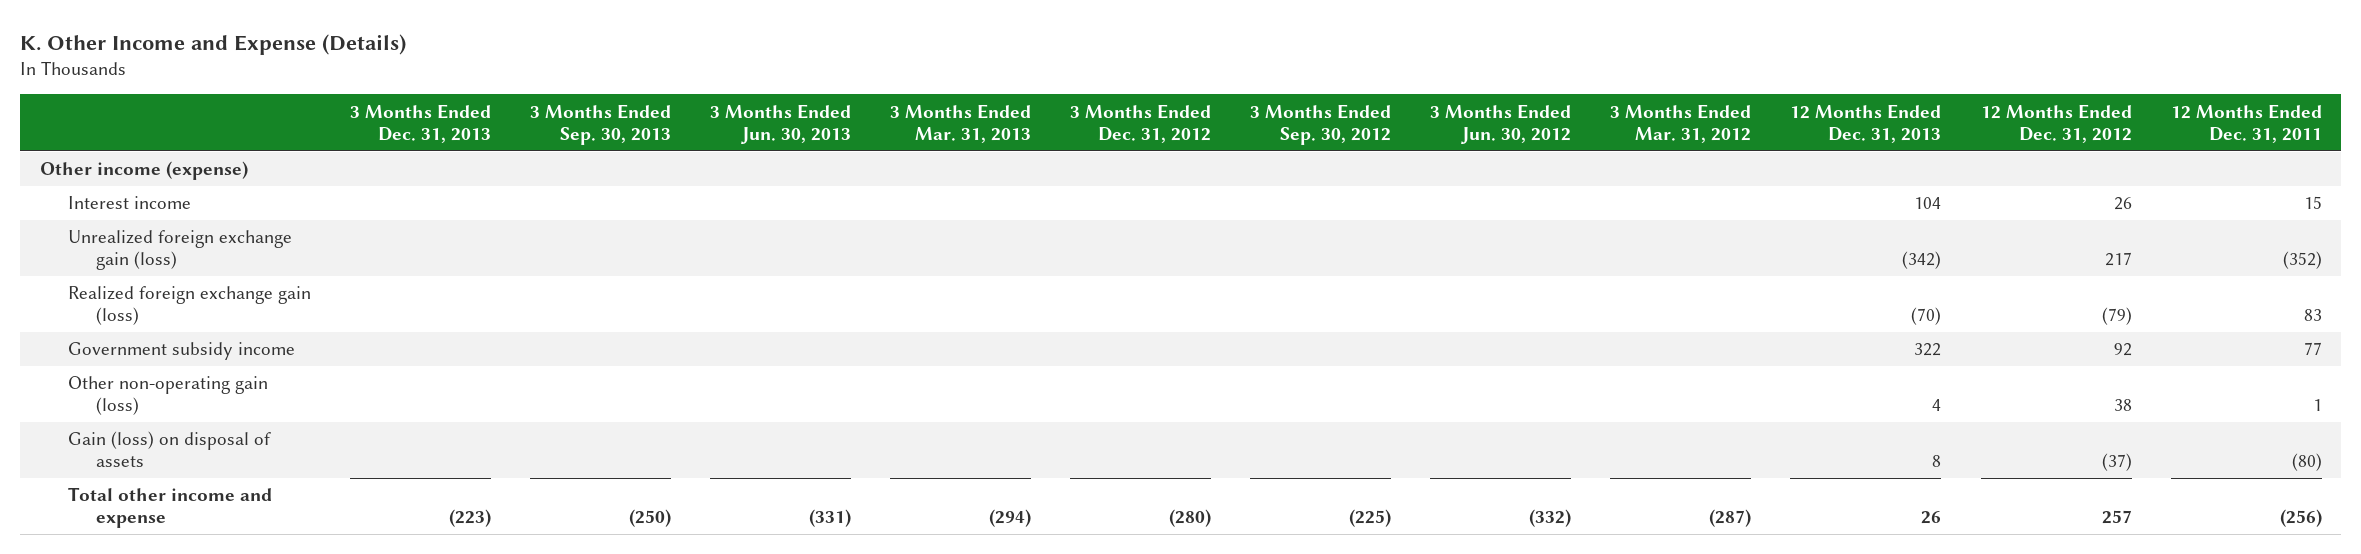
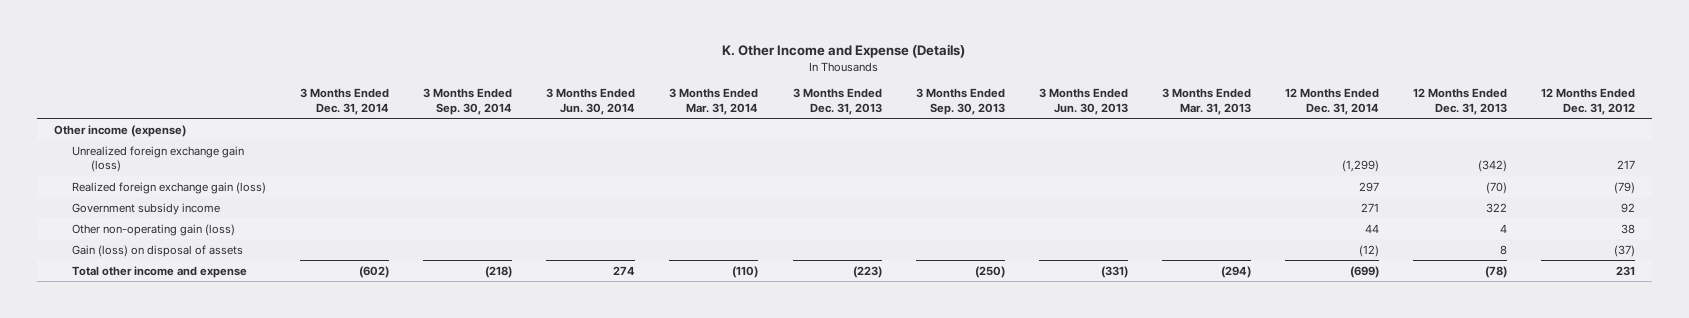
- | 3 Months Ended Dec. 31, 2013 | 3 Months Ended Sep. 30, 2013 | 3 Months Ended Jun. 30, 2013 | 3 Months Ended Mar. 31, 2013 | 3 Months Ended Dec. 31, 2012 | 3 Months Ended Sep. 30, 2012 | 3 Months Ended Jun. 30, 2012 | 3 Months Ended Mar. 31, 2012 | 12 Months Ended Dec. 31, 2013 | 12 Months Ended Dec. 31, 2012 | 12 Months Ended Dec. 31, 2011
+ | 3 Months Ended Dec. 31, 2014 | 3 Months Ended Sep. 30, 2014 | 3 Months Ended Jun. 30, 2014 | 3 Months Ended Mar. 31, 2014 | 3 Months Ended Dec. 31, 2013 | 3 Months Ended Sep. 30, 2013 | 3 Months Ended Jun. 30, 2013 | 3 Months Ended Mar. 31, 2013 | 12 Months Ended Dec. 31, 2014 | 12 Months Ended Dec. 31, 2013 | 12 Months Ended Dec. 31, 2012
- Interest income | | | | | | | | | 104 | 26 | 15
- Total other income and expense | (223) | (250) | (331) | (294) | (280) | (225) | (332) | (287) | 26 | 257 | (256)
+ Total other income and expense | (602) | (218) | 274 | (110) | (223) | (250) | (331) | (294) | (699) | (78) | 231

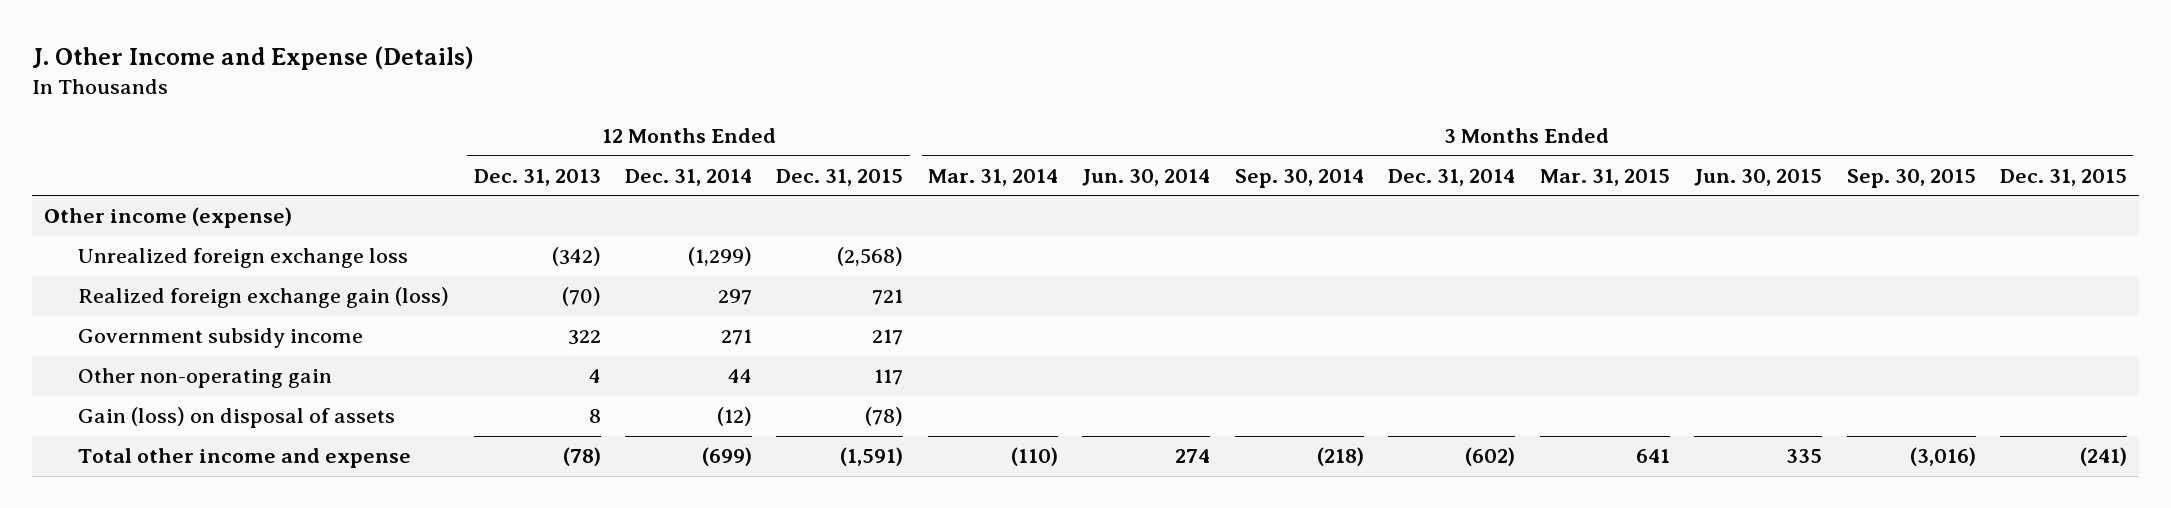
- K. Other Income and Expense (Details)
+ J. Other Income and Expense (Details)
- | 3 Months Ended Dec. 31, 2014 | 3 Months Ended Sep. 30, 2014 | 3 Months Ended Jun. 30, 2014 | 3 Months Ended Mar. 31, 2014 | 3 Months Ended Dec. 31, 2013 | 3 Months Ended Sep. 30, 2013 | 3 Months Ended Jun. 30, 2013 | 3 Months Ended Mar. 31, 2013 | 12 Months Ended Dec. 31, 2014 | 12 Months Ended Dec. 31, 2013 | 12 Months Ended Dec. 31, 2012
+ | 12 Months Ended Dec. 31, 2013 | 12 Months Ended Dec. 31, 2014 | 12 Months Ended Dec. 31, 2015 | 3 Months Ended Mar. 31, 2014 | 3 Months Ended Jun. 30, 2014 | 3 Months Ended Sep. 30, 2014 | 3 Months Ended Dec. 31, 2014 | 3 Months Ended Mar. 31, 2015 | 3 Months Ended Jun. 30, 2015 | 3 Months Ended Sep. 30, 2015 | 3 Months Ended Dec. 31, 2015
- Unrealized foreign exchange gain (loss) | | | | | | | | | (1,299) | (342) | 217
+ Unrealized foreign exchange loss | (342) | (1,299) | (2,568) | | | | | | | |
- Other non-operating gain (loss) | | | | | | | | | 44 | 4 | 38
+ Other non-operating gain | 4 | 44 | 117 | | | | | | | |

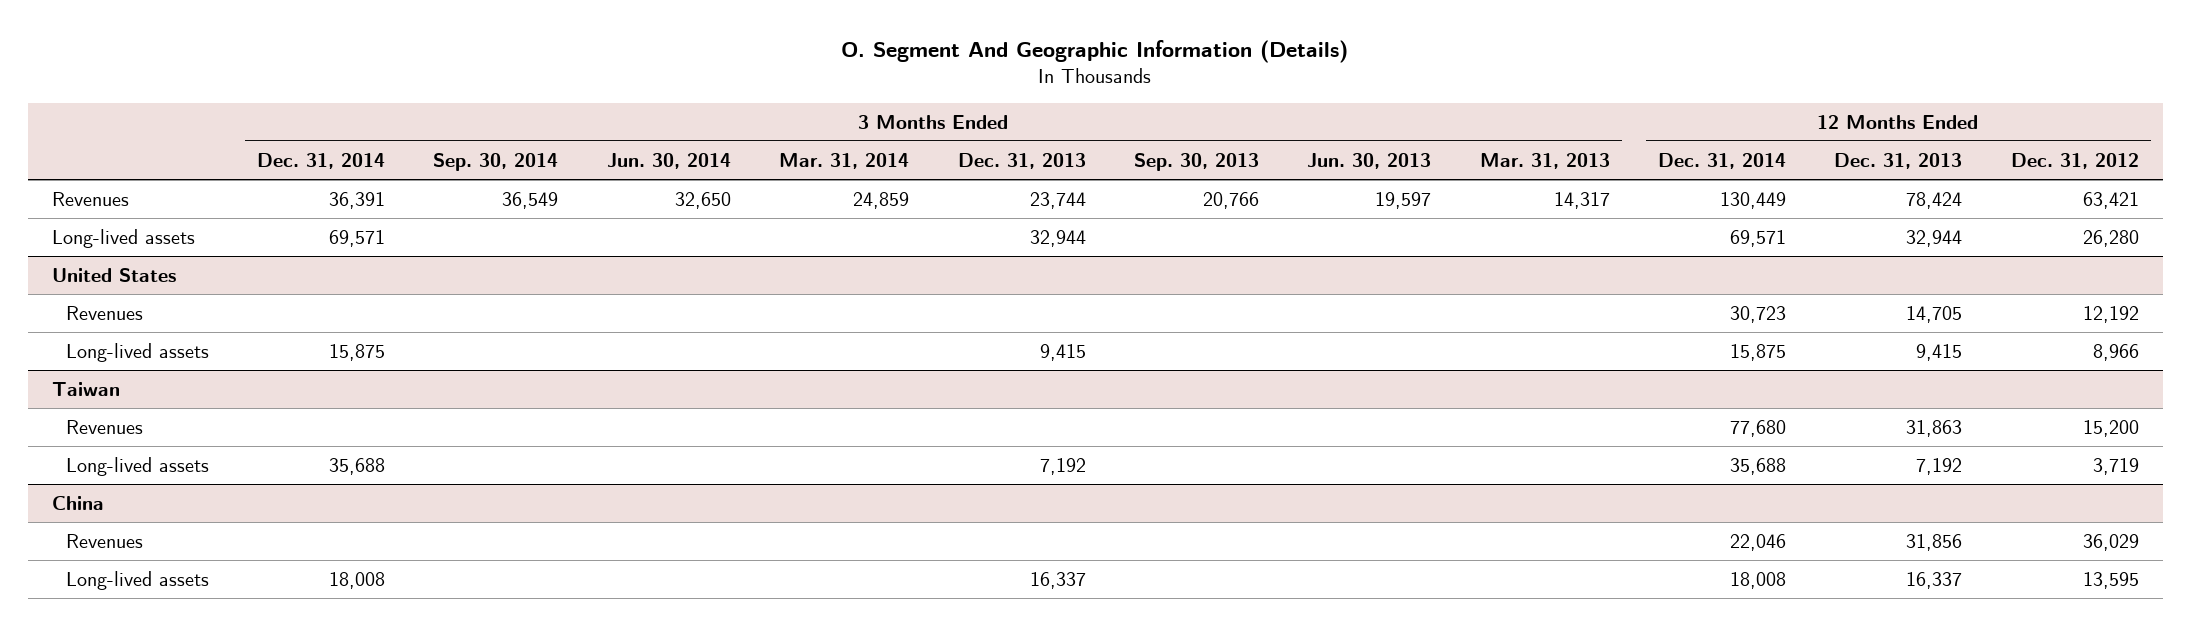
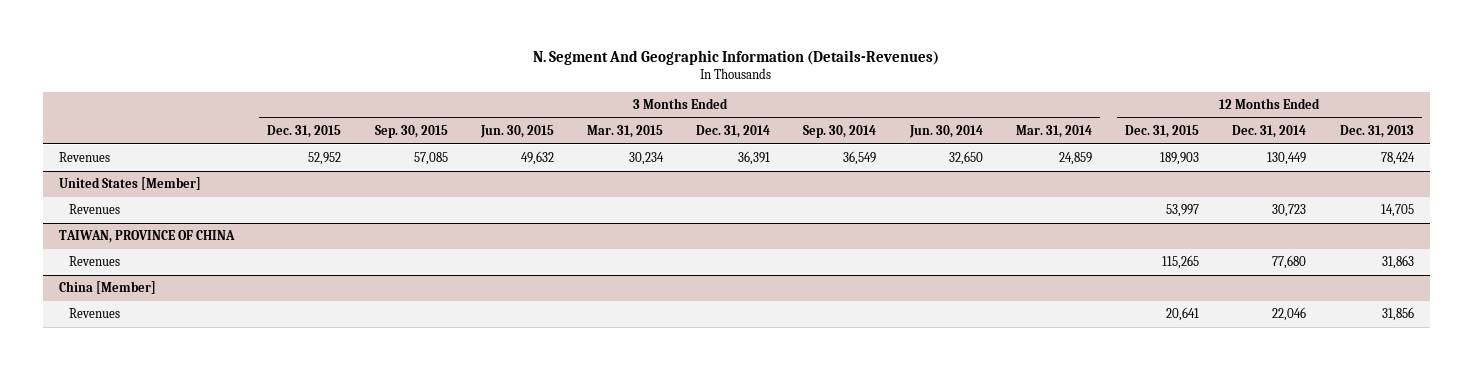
- O. Segment And Geographic Information (Details)
+ N. Segment And Geographic Information (Details-Revenues)
- | 3 Months Ended Dec. 31, 2014 | 3 Months Ended Sep. 30, 2014 | 3 Months Ended Jun. 30, 2014 | 3 Months Ended Mar. 31, 2014 | 3 Months Ended Dec. 31, 2013 | 3 Months Ended Sep. 30, 2013 | 3 Months Ended Jun. 30, 2013 | 3 Months Ended Mar. 31, 2013 | 12 Months Ended Dec. 31, 2014 | 12 Months Ended Dec. 31, 2013 | 12 Months Ended Dec. 31, 2012
+ | 3 Months Ended Dec. 31, 2015 | 3 Months Ended Sep. 30, 2015 | 3 Months Ended Jun. 30, 2015 | 3 Months Ended Mar. 31, 2015 | 3 Months Ended Dec. 31, 2014 | 3 Months Ended Sep. 30, 2014 | 3 Months Ended Jun. 30, 2014 | 3 Months Ended Mar. 31, 2014 | 12 Months Ended Dec. 31, 2015 | 12 Months Ended Dec. 31, 2014 | 12 Months Ended Dec. 31, 2013
- Long-lived assets | 69,571 | | | | 32,944 | | | | 69,571 | 32,944 | 26,280
- United States
+ United States [Member]
- Long-lived assets | 15,875 | | | | 9,415 | | | | 15,875 | 9,415 | 8,966
- Taiwan
+ TAIWAN, PROVINCE OF CHINA
- Long-lived assets | 35,688 | | | | 7,192 | | | | 35,688 | 7,192 | 3,719
- China
+ China [Member]
- Long-lived assets | 18,008 | | | | 16,337 | | | | 18,008 | 16,337 | 13,595

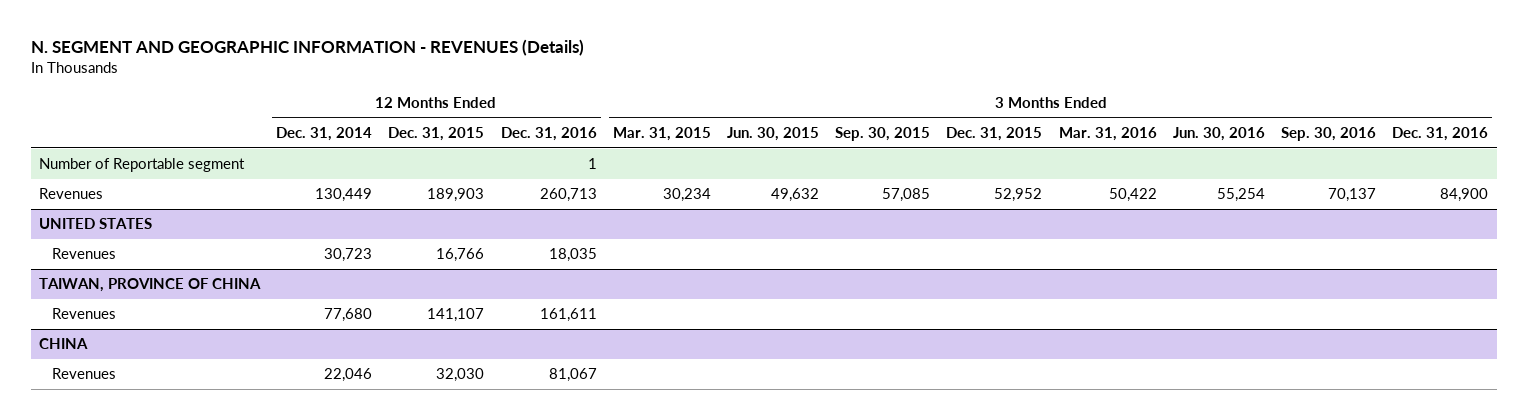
- N. Segment And Geographic Information (Details-Revenues)
+ N. SEGMENT AND GEOGRAPHIC INFORMATION - REVENUES (Details)
- | 3 Months Ended Dec. 31, 2015 | 3 Months Ended Sep. 30, 2015 | 3 Months Ended Jun. 30, 2015 | 3 Months Ended Mar. 31, 2015 | 3 Months Ended Dec. 31, 2014 | 3 Months Ended Sep. 30, 2014 | 3 Months Ended Jun. 30, 2014 | 3 Months Ended Mar. 31, 2014 | 12 Months Ended Dec. 31, 2015 | 12 Months Ended Dec. 31, 2014 | 12 Months Ended Dec. 31, 2013
+ | 12 Months Ended Dec. 31, 2014 | 12 Months Ended Dec. 31, 2015 | 12 Months Ended Dec. 31, 2016 | 3 Months Ended Mar. 31, 2015 | 3 Months Ended Jun. 30, 2015 | 3 Months Ended Sep. 30, 2015 | 3 Months Ended Dec. 31, 2015 | 3 Months Ended Mar. 31, 2016 | 3 Months Ended Jun. 30, 2016 | 3 Months Ended Sep. 30, 2016 | 3 Months Ended Dec. 31, 2016
+ Number of Reportable segment | | | 1 | | | | | | | |
- United States [Member]
- Revenues | | | | | | | | | 53,997 | 30,723 | 14,705
+ UNITED STATES
+ Revenues | 30,723 | 16,766 | 18,035 | | | | | | | |
@ TAIWAN, PROVINCE OF CHINA
- Revenues | | | | | | | | | 115,265 | 77,680 | 31,863
- China [Member]
- Revenues | | | | | | | | | 20,641 | 22,046 | 31,856
@ TAIWAN, PROVINCE OF CHINA
+ Revenues | 77,680 | 141,107 | 161,611 | | | | | | | |
+ CHINA
+ Revenues | 22,046 | 32,030 | 81,067 | | | | | | | |

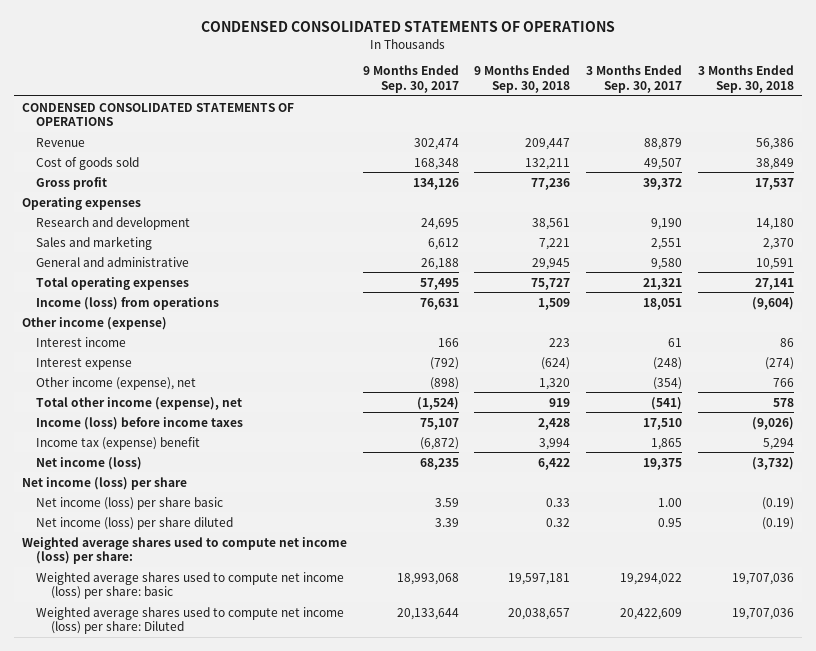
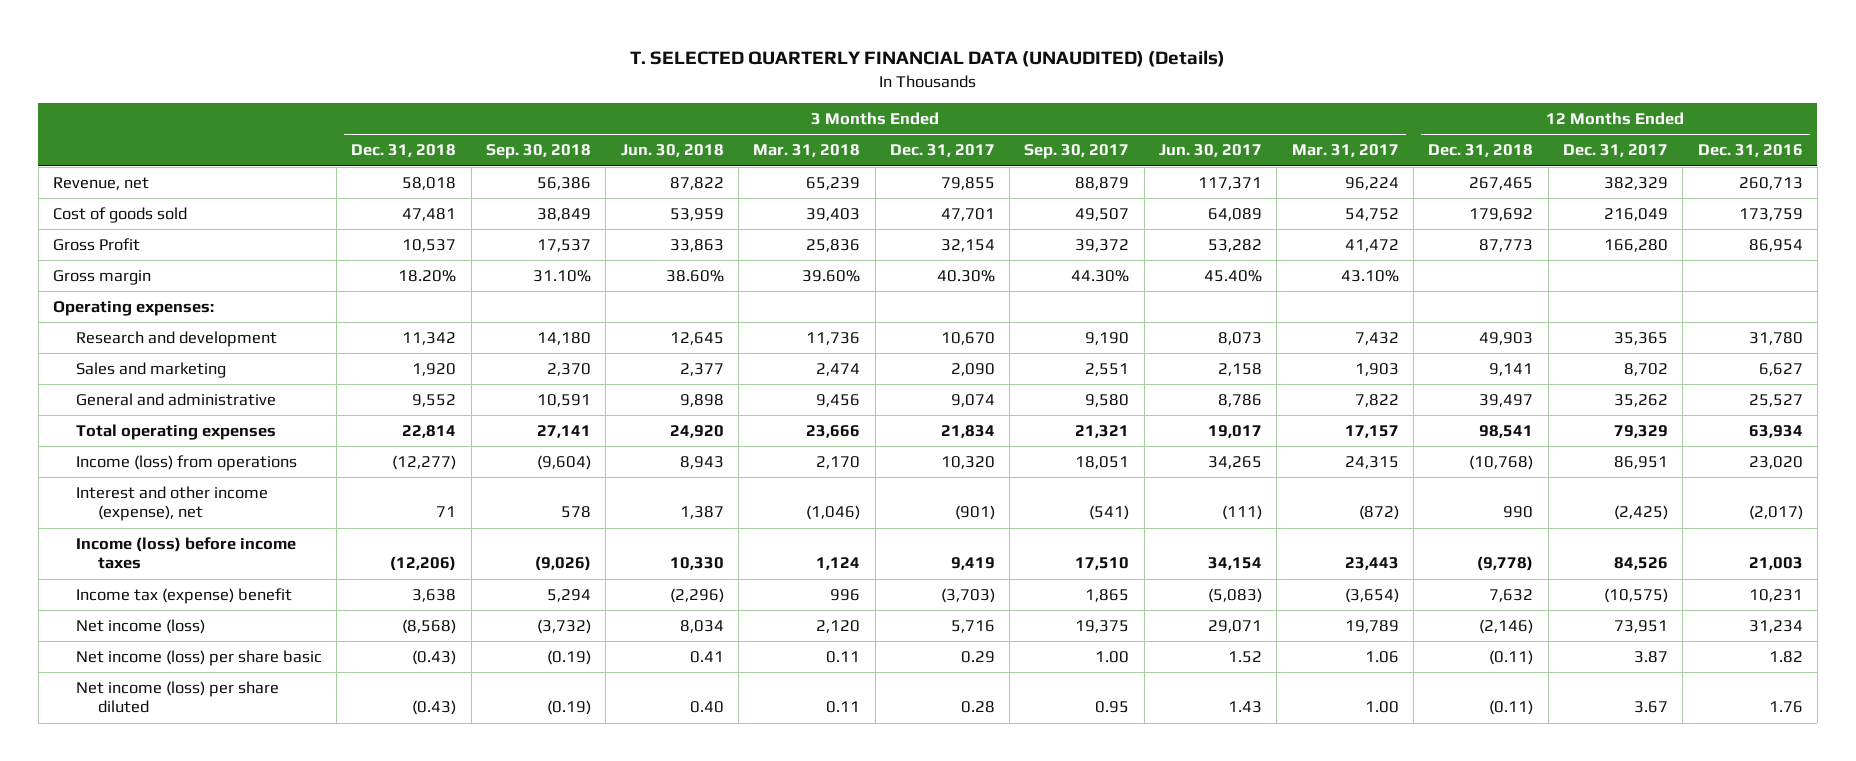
- CONDENSED CONSOLIDATED STATEMENTS OF OPERATIONS
+ T. SELECTED QUARTERLY FINANCIAL DATA (UNAUDITED) (Details)
- | 9 Months Ended Sep. 30, 2017 | 9 Months Ended Sep. 30, 2018 | 3 Months Ended Sep. 30, 2017 | 3 Months Ended Sep. 30, 2018
+ | 3 Months Ended Dec. 31, 2018 | 3 Months Ended Sep. 30, 2018 | 3 Months Ended Jun. 30, 2018 | 3 Months Ended Mar. 31, 2018 | 3 Months Ended Dec. 31, 2017 | 3 Months Ended Sep. 30, 2017 | 3 Months Ended Jun. 30, 2017 | 3 Months Ended Mar. 31, 2017 | 12 Months Ended Dec. 31, 2018 | 12 Months Ended Dec. 31, 2017 | 12 Months Ended Dec. 31, 2016
- CONDENSED CONSOLIDATED STATEMENTS OF OPERATIONS
- Revenue | 302,474 | 209,447 | 88,879 | 56,386
+ Revenue, net | 58,018 | 56,386 | 87,822 | 65,239 | 79,855 | 88,879 | 117,371 | 96,224 | 267,465 | 382,329 | 260,713
- Gross profit | 134,126 | 77,236 | 39,372 | 17,537
- Operating expenses
+ Gross Profit | 10,537 | 17,537 | 33,863 | 25,836 | 32,154 | 39,372 | 53,282 | 41,472 | 87,773 | 166,280 | 86,954
+ Gross margin | 18.20% | 31.10% | 38.60% | 39.60% | 40.30% | 44.30% | 45.40% | 43.10% | | |
+ Operating expenses:
- Other income (expense)
- Interest income | 166 | 223 | 61 | 86
- Interest expense | (792) | (624) | (248) | (274)
- Other income (expense), net | (898) | 1,320 | (354) | 766
- Total other income (expense), net | (1,524) | 919 | (541) | 578
+ Interest and other income (expense), net | 71 | 578 | 1,387 | (1,046) | (901) | (541) | (111) | (872) | 990 | (2,425) | (2,017)
- Net income (loss) per share
- Weighted average shares used to compute net income (loss) per share:
- Weighted average shares used to compute net income (loss) per share: basic | 18,993,068 | 19,597,181 | 19,294,022 | 19,707,036
- Weighted average shares used to compute net income (loss) per share: Diluted | 20,133,644 | 20,038,657 | 20,422,609 | 19,707,036

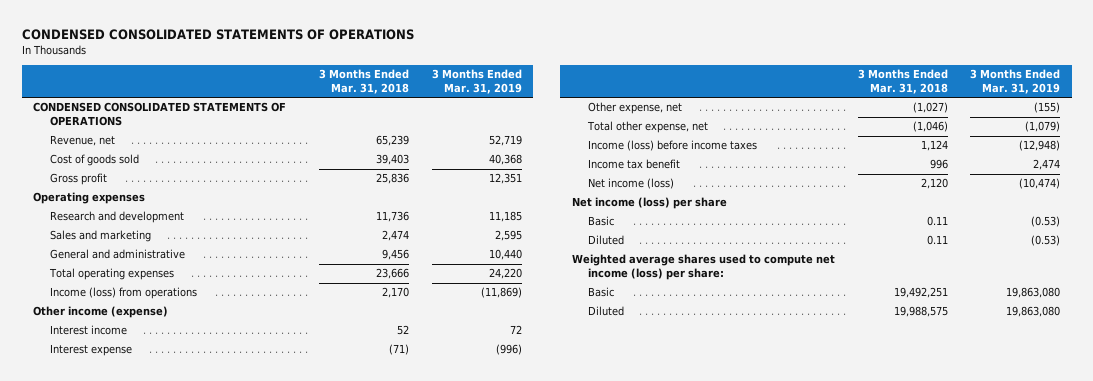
- T. SELECTED QUARTERLY FINANCIAL DATA (UNAUDITED) (Details)
+ CONDENSED CONSOLIDATED STATEMENTS OF OPERATIONS
- | 3 Months Ended Dec. 31, 2018 | 3 Months Ended Sep. 30, 2018 | 3 Months Ended Jun. 30, 2018 | 3 Months Ended Mar. 31, 2018 | 3 Months Ended Dec. 31, 2017 | 3 Months Ended Sep. 30, 2017 | 3 Months Ended Jun. 30, 2017 | 3 Months Ended Mar. 31, 2017 | 12 Months Ended Dec. 31, 2018 | 12 Months Ended Dec. 31, 2017 | 12 Months Ended Dec. 31, 2016
+ | 3 Months Ended Mar. 31, 2018 | 3 Months Ended Mar. 31, 2019
+ CONDENSED CONSOLIDATED STATEMENTS OF OPERATIONS
- Gross Profit | 10,537 | 17,537 | 33,863 | 25,836 | 32,154 | 39,372 | 53,282 | 41,472 | 87,773 | 166,280 | 86,954
- Gross margin | 18.20% | 31.10% | 38.60% | 39.60% | 40.30% | 44.30% | 45.40% | 43.10% | | |
- Operating expenses:
+ Gross profit | 25,836 | 12,351
+ Operating expenses
- Interest and other income (expense), net | 71 | 578 | 1,387 | (1,046) | (901) | (541) | (111) | (872) | 990 | (2,425) | (2,017)
+ Other income (expense)
+ Interest income | 52 | 72
+ Interest expense | (71) | (996)
+ Other expense, net | (1,027) | (155)
+ Total other expense, net | (1,046) | (1,079)
- Income tax (expense) benefit | 3,638 | 5,294 | (2,296) | 996 | (3,703) | 1,865 | (5,083) | (3,654) | 7,632 | (10,575) | 10,231
+ Income tax benefit | 996 | 2,474
- Net income (loss) per share basic | (0.43) | (0.19) | 0.41 | 0.11 | 0.29 | 1.00 | 1.52 | 1.06 | (0.11) | 3.87 | 1.82
- Net income (loss) per share diluted | (0.43) | (0.19) | 0.40 | 0.11 | 0.28 | 0.95 | 1.43 | 1.00 | (0.11) | 3.67 | 1.76
+ Net income (loss) per share
+ Basic | 0.11 | (0.53)
+ Diluted | 0.11 | (0.53)
+ Weighted average shares used to compute net income (loss) per share:
+ Basic | 19,492,251 | 19,863,080
+ Diluted | 19,988,575 | 19,863,080

